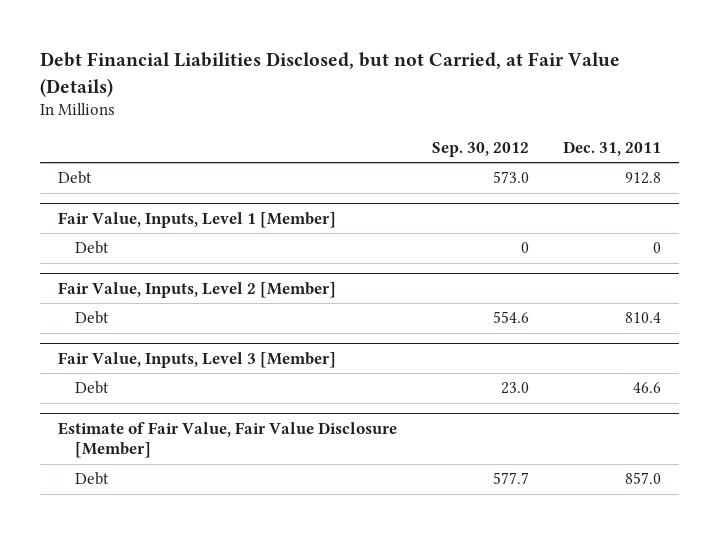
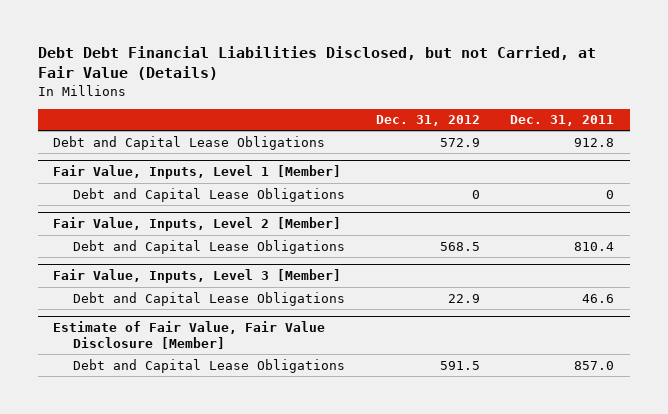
- Debt Financial Liabilities Disclosed, but not Carried, at Fair Value (Details)
+ Debt Debt Financial Liabilities Disclosed, but not Carried, at Fair Value (Details)
- | Sep. 30, 2012 | Dec. 31, 2011
+ | Dec. 31, 2012 | Dec. 31, 2011
- Debt | 573.0 | 912.8
+ Debt and Capital Lease Obligations | 572.9 | 912.8
@ Fair Value, Inputs, Level 1 [Member]
- Debt | 0 | 0
+ Debt and Capital Lease Obligations | 0 | 0
@ Fair Value, Inputs, Level 2 [Member]
- Debt | 554.6 | 810.4
+ Debt and Capital Lease Obligations | 568.5 | 810.4
@ Fair Value, Inputs, Level 3 [Member]
- Debt | 23.0 | 46.6
+ Debt and Capital Lease Obligations | 22.9 | 46.6
@ Estimate of Fair Value, Fair Value Disclosure [Member]
- Debt | 577.7 | 857.0
+ Debt and Capital Lease Obligations | 591.5 | 857.0

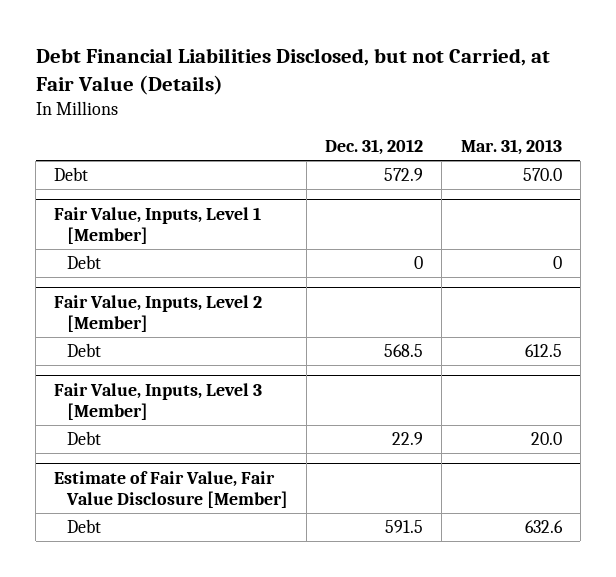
- Debt Debt Financial Liabilities Disclosed, but not Carried, at Fair Value (Details)
+ Debt Financial Liabilities Disclosed, but not Carried, at Fair Value (Details)
- | Dec. 31, 2012 | Dec. 31, 2011
+ | Dec. 31, 2012 | Mar. 31, 2013
- Debt and Capital Lease Obligations | 572.9 | 912.8
+ Debt | 572.9 | 570.0
@ Fair Value, Inputs, Level 1 [Member]
- Debt and Capital Lease Obligations | 0 | 0
+ Debt | 0 | 0
@ Fair Value, Inputs, Level 2 [Member]
- Debt and Capital Lease Obligations | 568.5 | 810.4
+ Debt | 568.5 | 612.5
@ Fair Value, Inputs, Level 3 [Member]
- Debt and Capital Lease Obligations | 22.9 | 46.6
+ Debt | 22.9 | 20.0
@ Estimate of Fair Value, Fair Value Disclosure [Member]
- Debt and Capital Lease Obligations | 591.5 | 857.0
+ Debt | 591.5 | 632.6

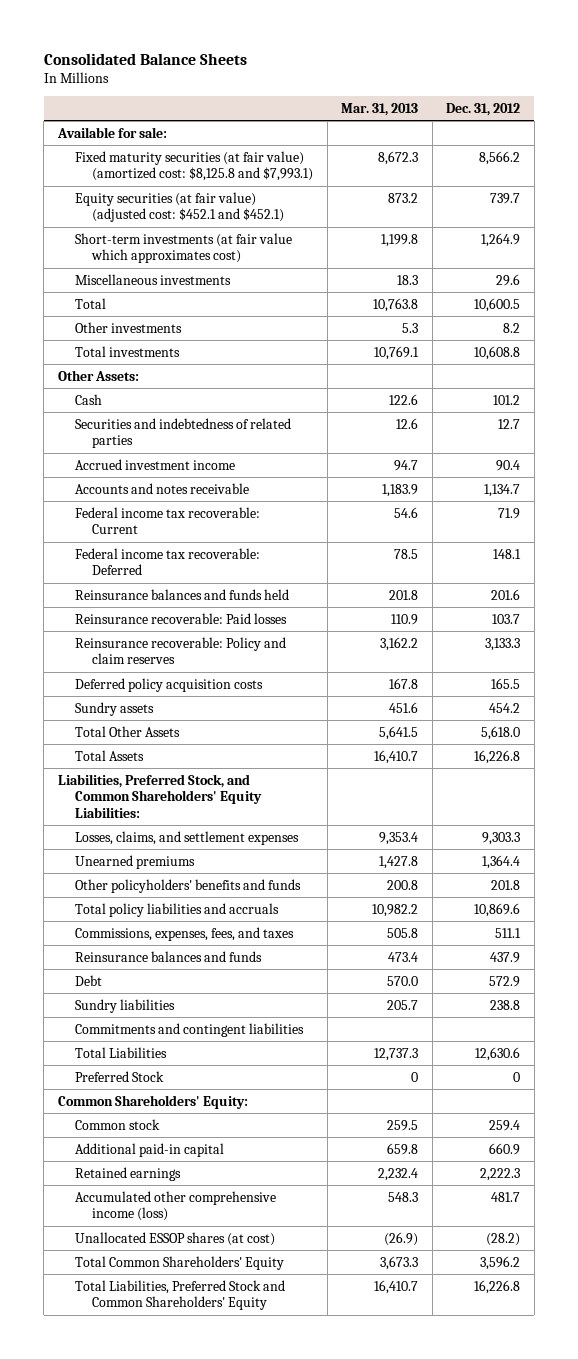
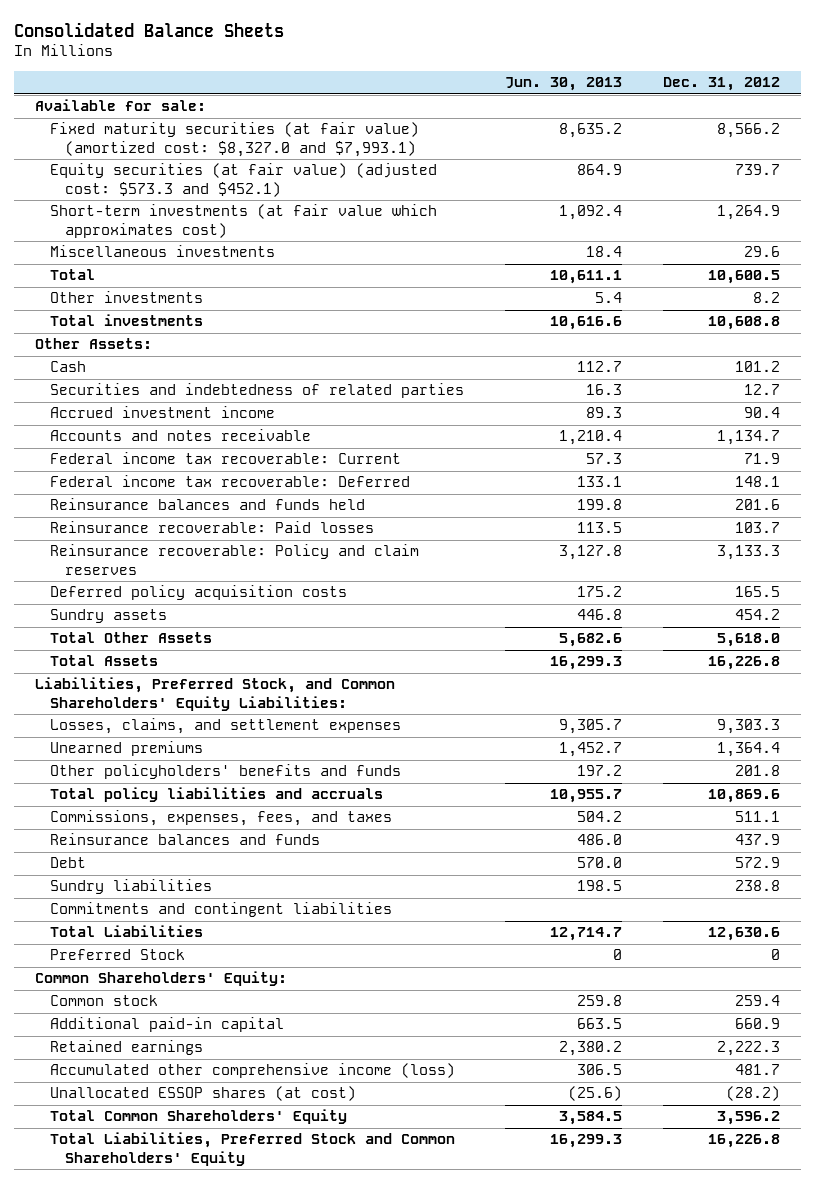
- | Mar. 31, 2013 | Dec. 31, 2012
+ | Jun. 30, 2013 | Dec. 31, 2012
- Fixed maturity securities (at fair value) (amortized cost: $8,125.8 and $7,993.1) | 8,672.3 | 8,566.2
- Equity securities (at fair value) (adjusted cost: $452.1 and $452.1) | 873.2 | 739.7
+ Fixed maturity securities (at fair value) (amortized cost: $8,327.0 and $7,993.1) | 8,635.2 | 8,566.2
+ Equity securities (at fair value) (adjusted cost: $573.3 and $452.1) | 864.9 | 739.7

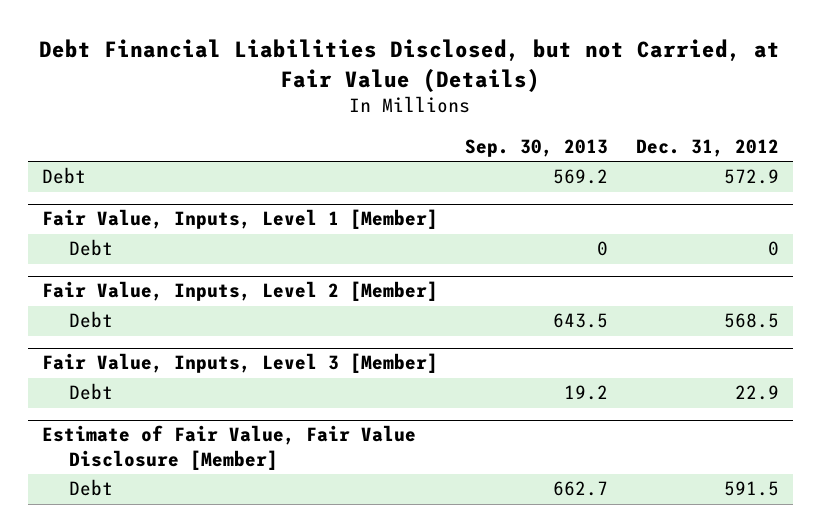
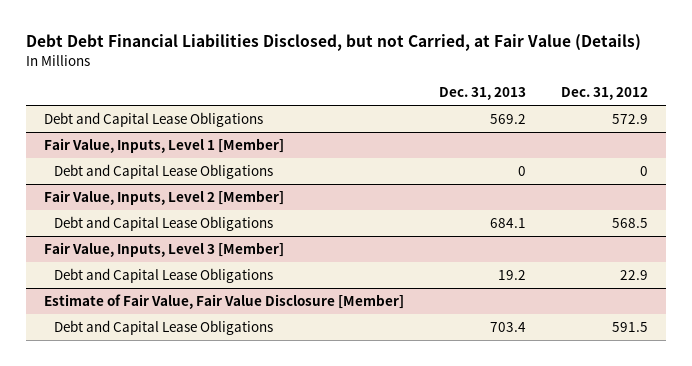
- Debt Financial Liabilities Disclosed, but not Carried, at Fair Value (Details)
+ Debt Debt Financial Liabilities Disclosed, but not Carried, at Fair Value (Details)
- | Sep. 30, 2013 | Dec. 31, 2012
+ | Dec. 31, 2013 | Dec. 31, 2012
- Debt | 569.2 | 572.9
+ Debt and Capital Lease Obligations | 569.2 | 572.9
@ Fair Value, Inputs, Level 1 [Member]
- Debt | 0 | 0
+ Debt and Capital Lease Obligations | 0 | 0
@ Fair Value, Inputs, Level 2 [Member]
- Debt | 643.5 | 568.5
+ Debt and Capital Lease Obligations | 684.1 | 568.5
@ Fair Value, Inputs, Level 3 [Member]
- Debt | 19.2 | 22.9
+ Debt and Capital Lease Obligations | 19.2 | 22.9
@ Estimate of Fair Value, Fair Value Disclosure [Member]
- Debt | 662.7 | 591.5
+ Debt and Capital Lease Obligations | 703.4 | 591.5

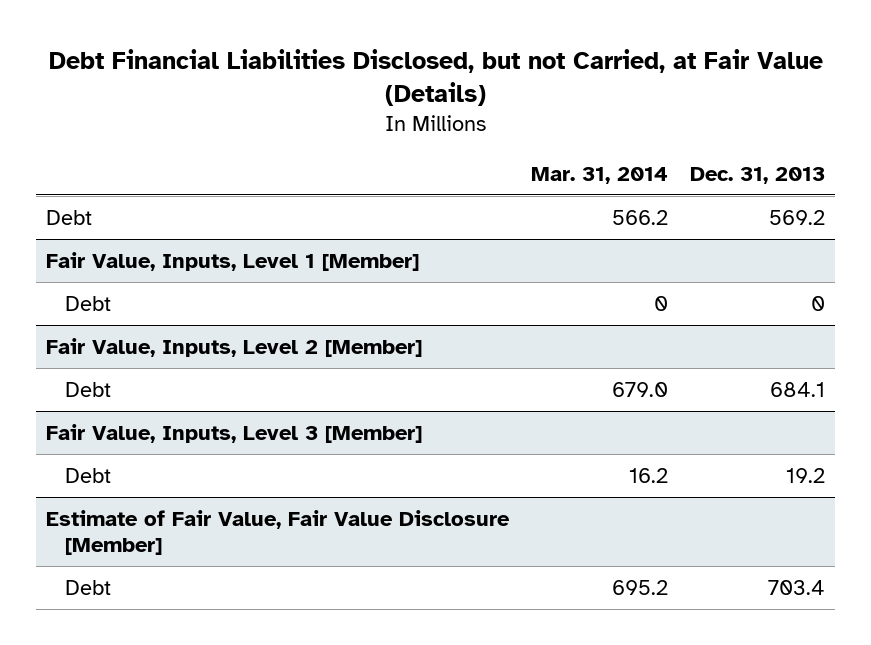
- Debt Debt Financial Liabilities Disclosed, but not Carried, at Fair Value (Details)
+ Debt Financial Liabilities Disclosed, but not Carried, at Fair Value (Details)
- | Dec. 31, 2013 | Dec. 31, 2012
+ | Mar. 31, 2014 | Dec. 31, 2013
- Debt and Capital Lease Obligations | 569.2 | 572.9
+ Debt | 566.2 | 569.2
@ Fair Value, Inputs, Level 1 [Member]
- Debt and Capital Lease Obligations | 0 | 0
+ Debt | 0 | 0
@ Fair Value, Inputs, Level 2 [Member]
- Debt and Capital Lease Obligations | 684.1 | 568.5
+ Debt | 679.0 | 684.1
@ Fair Value, Inputs, Level 3 [Member]
- Debt and Capital Lease Obligations | 19.2 | 22.9
+ Debt | 16.2 | 19.2
@ Estimate of Fair Value, Fair Value Disclosure [Member]
- Debt and Capital Lease Obligations | 703.4 | 591.5
+ Debt | 695.2 | 703.4

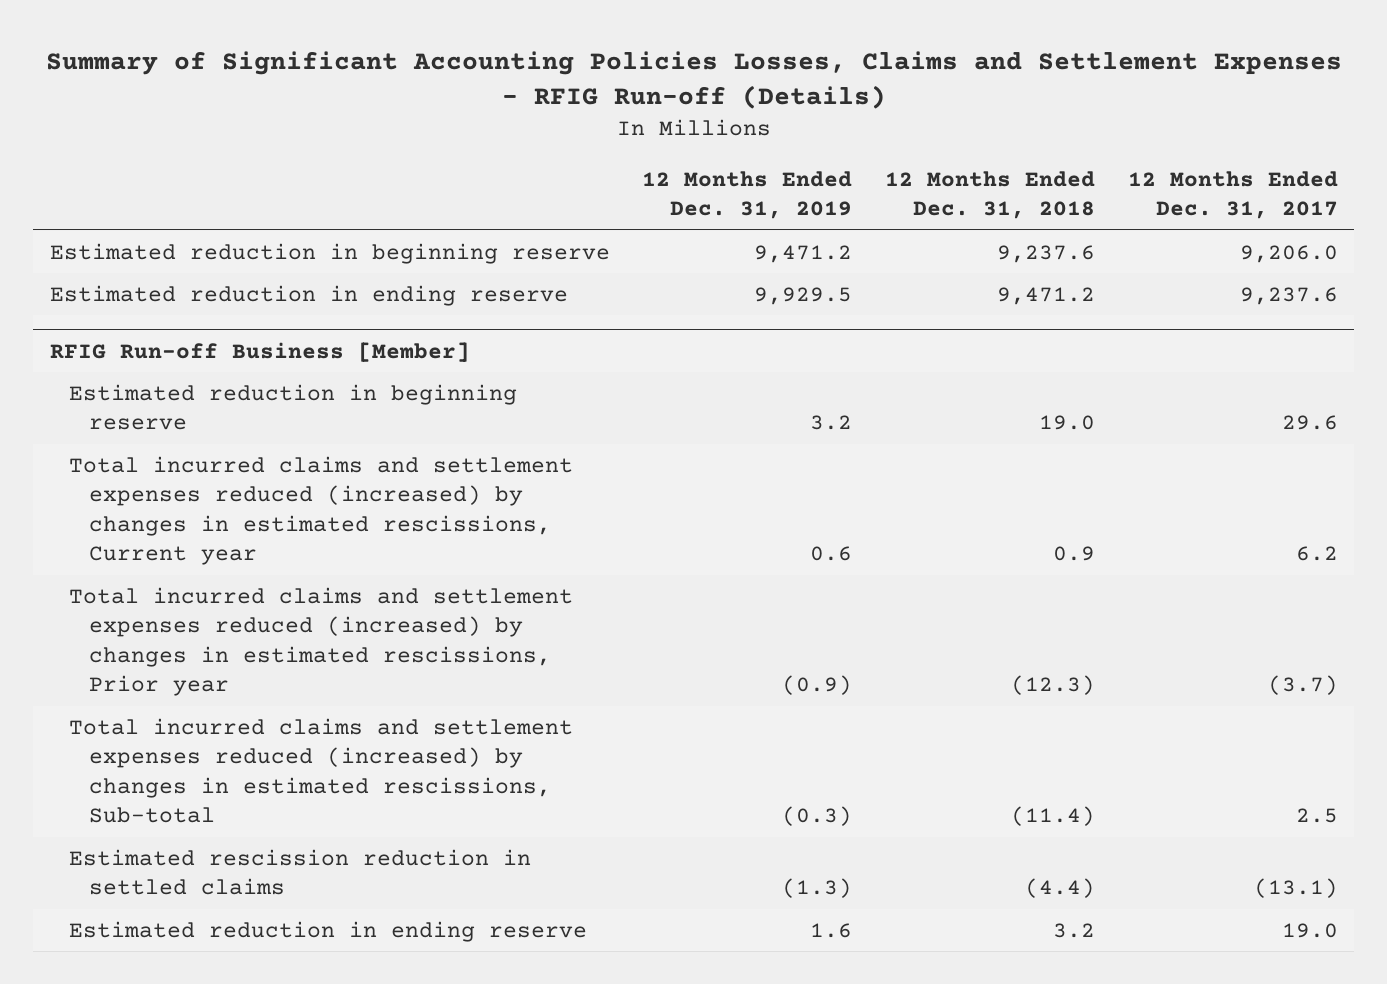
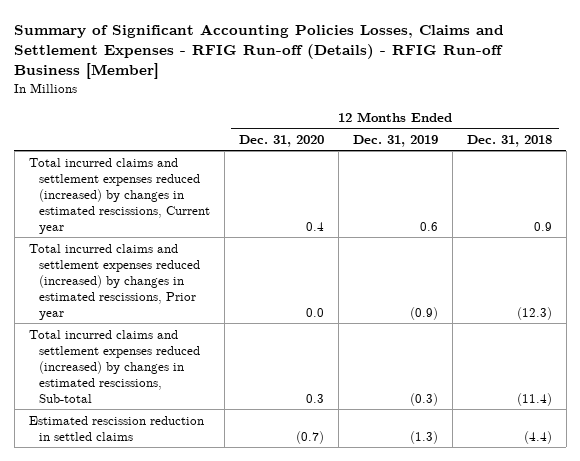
- Summary of Significant Accounting Policies Losses, Claims and Settlement Expenses - RFIG Run-off (Details)
+ Summary of Significant Accounting Policies Losses, Claims and Settlement Expenses - RFIG Run-off (Details) - RFIG Run-off Business [Member]
- | 12 Months Ended Dec. 31, 2019 | 12 Months Ended Dec. 31, 2018 | 12 Months Ended Dec. 31, 2017
+ | 12 Months Ended Dec. 31, 2020 | 12 Months Ended Dec. 31, 2019 | 12 Months Ended Dec. 31, 2018
- Estimated reduction in beginning reserve | 9,471.2 | 9,237.6 | 9,206.0
- Estimated reduction in ending reserve | 9,929.5 | 9,471.2 | 9,237.6
- RFIG Run-off Business [Member]
- Estimated reduction in beginning reserve | 3.2 | 19.0 | 29.6
- Estimated reduction in ending reserve | 1.6 | 3.2 | 19.0

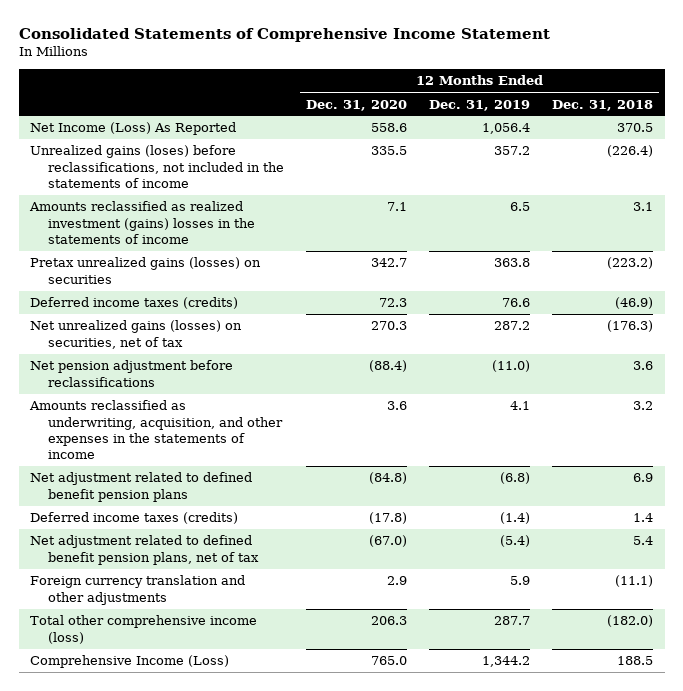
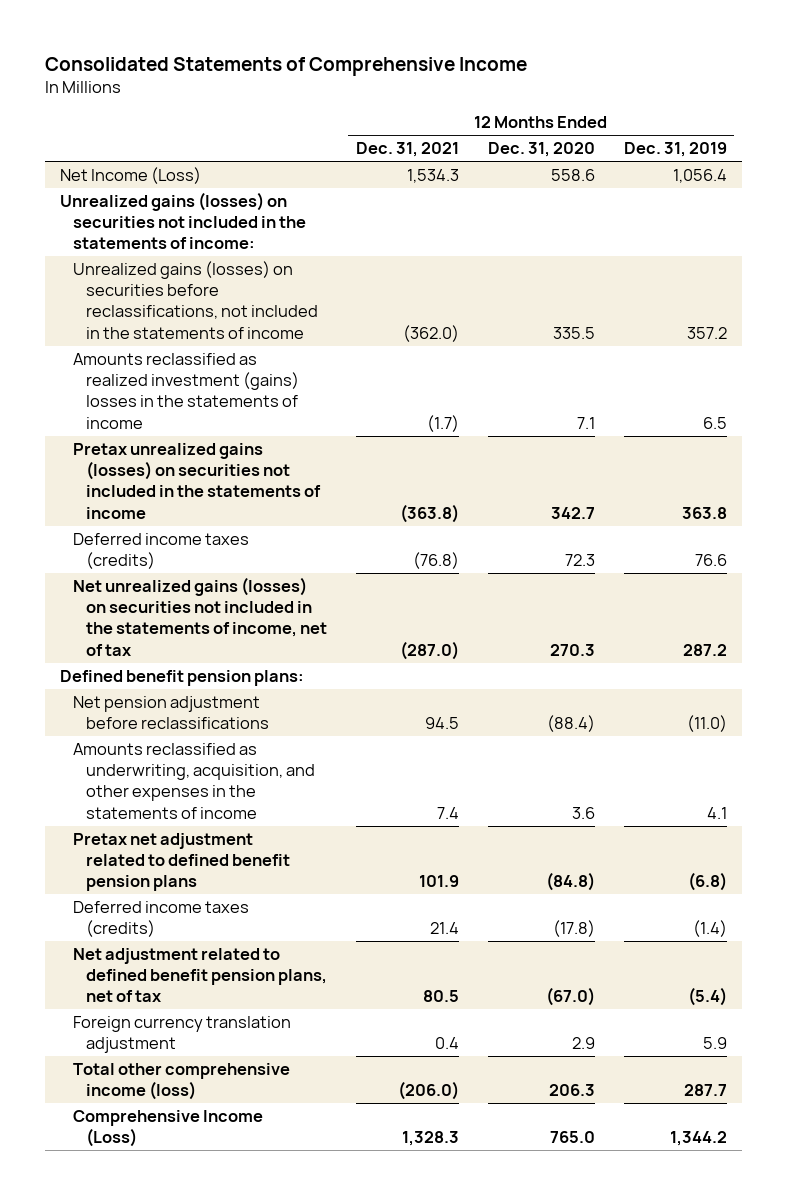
- Consolidated Statements of Comprehensive Income Statement
+ Consolidated Statements of Comprehensive Income
- | 12 Months Ended Dec. 31, 2020 | 12 Months Ended Dec. 31, 2019 | 12 Months Ended Dec. 31, 2018
+ | 12 Months Ended Dec. 31, 2021 | 12 Months Ended Dec. 31, 2020 | 12 Months Ended Dec. 31, 2019
- Net Income (Loss) As Reported | 558.6 | 1,056.4 | 370.5
- Unrealized gains (loses) before reclassifications, not included in the statements of income | 335.5 | 357.2 | (226.4)
+ Net Income (Loss) | 1,534.3 | 558.6 | 1,056.4
+ Unrealized gains (losses) on securities not included in the statements of income:
+ Unrealized gains (losses) on securities before reclassifications, not included in the statements of income | (362.0) | 335.5 | 357.2
- Pretax unrealized gains (losses) on securities | 342.7 | 363.8 | (223.2)
+ Pretax unrealized gains (losses) on securities not included in the statements of income | (363.8) | 342.7 | 363.8
- Net unrealized gains (losses) on securities, net of tax | 270.3 | 287.2 | (176.3)
+ Net unrealized gains (losses) on securities not included in the statements of income, net of tax | (287.0) | 270.3 | 287.2
+ Defined benefit pension plans:
- Net adjustment related to defined benefit pension plans | (84.8) | (6.8) | 6.9
+ Pretax net adjustment related to defined benefit pension plans | 101.9 | (84.8) | (6.8)
- Foreign currency translation and other adjustments | 2.9 | 5.9 | (11.1)
+ Foreign currency translation adjustment | 0.4 | 2.9 | 5.9

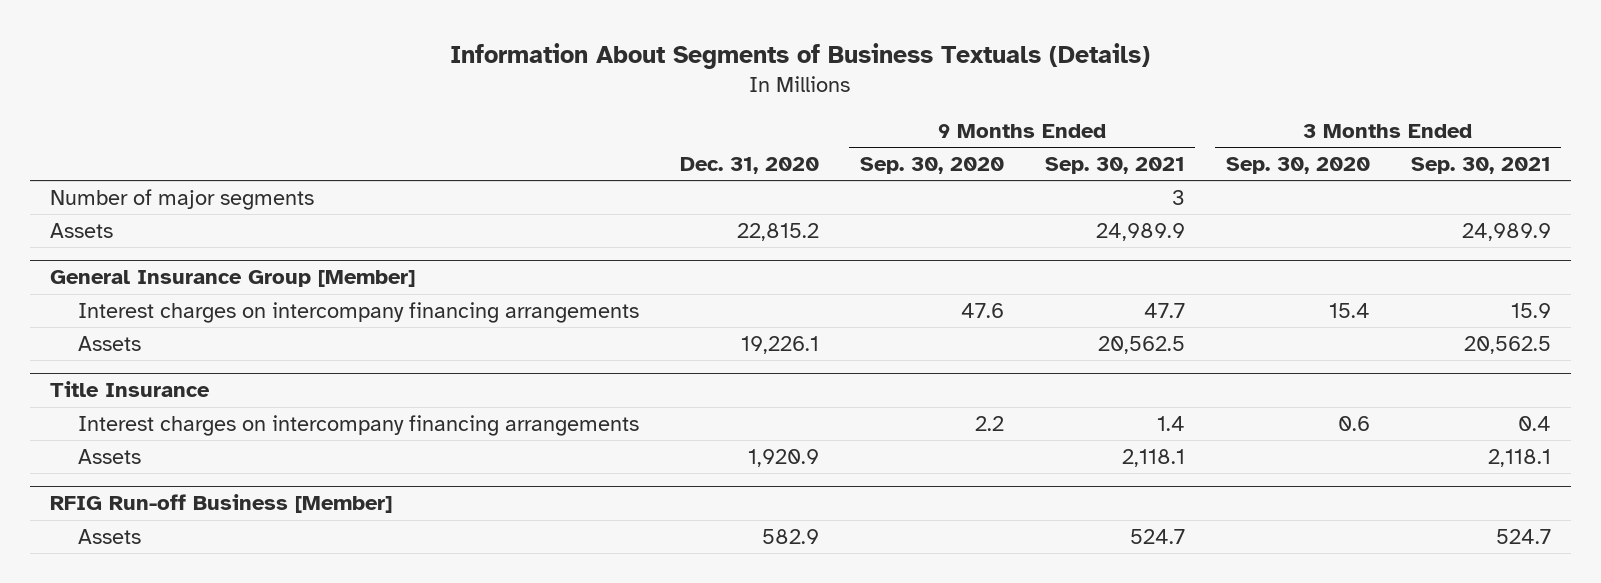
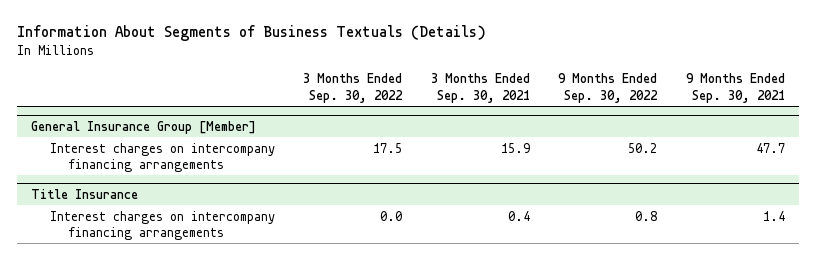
- | Dec. 31, 2020 | 9 Months Ended Sep. 30, 2020 | 9 Months Ended Sep. 30, 2021 | 3 Months Ended Sep. 30, 2020 | 3 Months Ended Sep. 30, 2021
+ | 3 Months Ended Sep. 30, 2022 | 3 Months Ended Sep. 30, 2021 | 9 Months Ended Sep. 30, 2022 | 9 Months Ended Sep. 30, 2021
- Number of major segments | | | 3 | |
- Assets | 22,815.2 | | 24,989.9 | | 24,989.9
@ General Insurance Group [Member]
- Assets | 19,226.1 | | 20,562.5 | | 20,562.5
@ Title Insurance
- Assets | 1,920.9 | | 2,118.1 | | 2,118.1
- RFIG Run-off Business [Member]
- Assets | 582.9 | | 524.7 | | 524.7

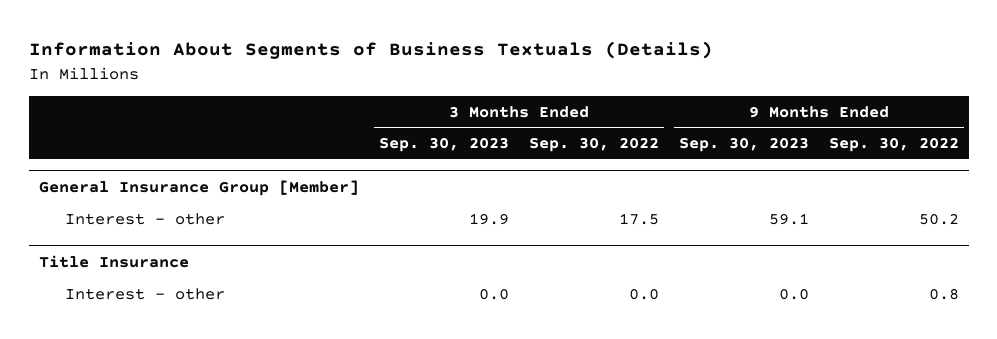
- | 3 Months Ended Sep. 30, 2022 | 3 Months Ended Sep. 30, 2021 | 9 Months Ended Sep. 30, 2022 | 9 Months Ended Sep. 30, 2021
+ | 3 Months Ended Sep. 30, 2023 | 3 Months Ended Sep. 30, 2022 | 9 Months Ended Sep. 30, 2023 | 9 Months Ended Sep. 30, 2022
@ General Insurance Group [Member]
- Interest charges on intercompany financing arrangements | 17.5 | 15.9 | 50.2 | 47.7
+ Interest - other | 19.9 | 17.5 | 59.1 | 50.2
@ Title Insurance
- Interest charges on intercompany financing arrangements | 0.0 | 0.4 | 0.8 | 1.4
+ Interest - other | 0.0 | 0.0 | 0.0 | 0.8

